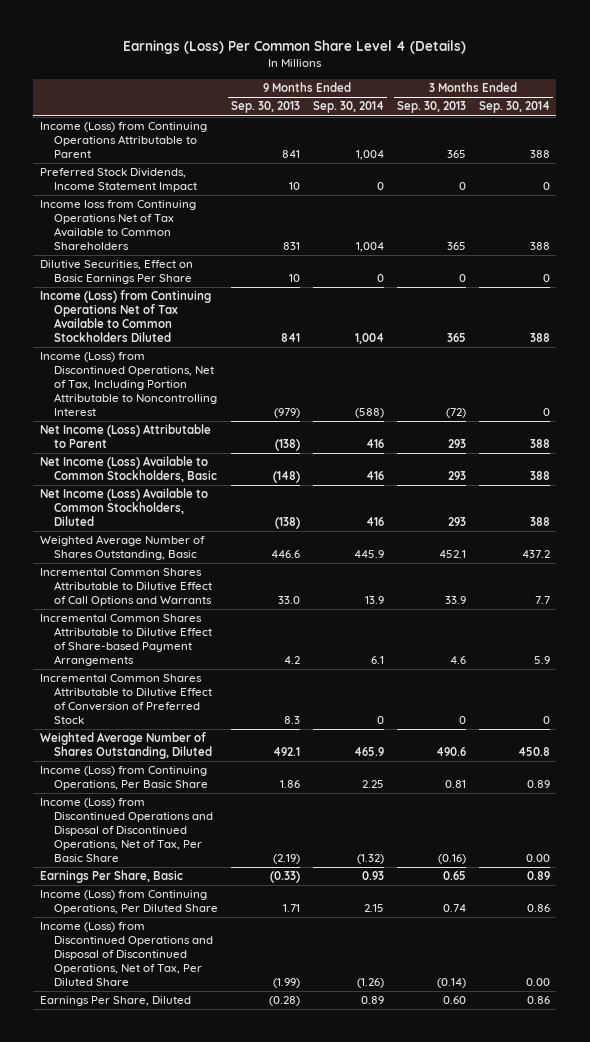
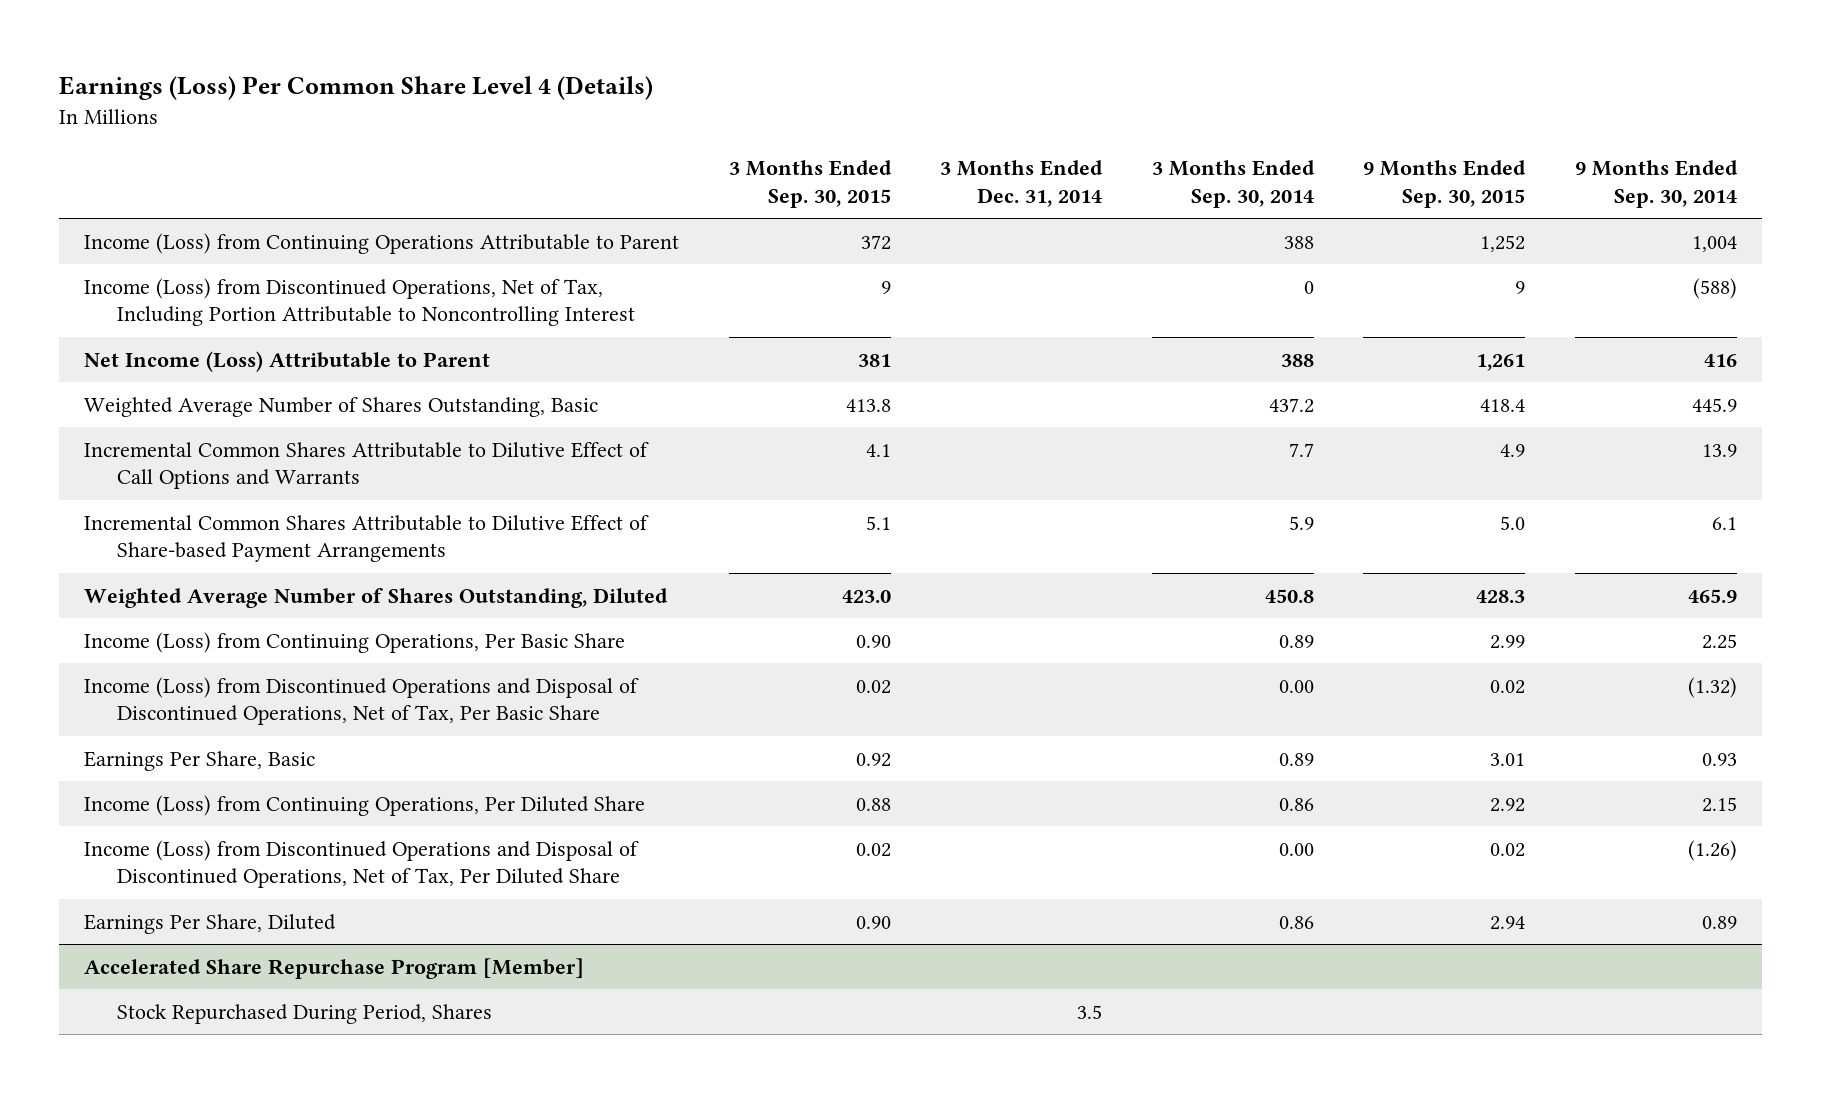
- | 9 Months Ended Sep. 30, 2013 | 9 Months Ended Sep. 30, 2014 | 3 Months Ended Sep. 30, 2013 | 3 Months Ended Sep. 30, 2014
+ | 3 Months Ended Sep. 30, 2015 | 3 Months Ended Dec. 31, 2014 | 3 Months Ended Sep. 30, 2014 | 9 Months Ended Sep. 30, 2015 | 9 Months Ended Sep. 30, 2014
- Preferred Stock Dividends, Income Statement Impact | 10 | 0 | 0 | 0
- Income loss from Continuing Operations Net of Tax Available to Common Shareholders | 831 | 1,004 | 365 | 388
- Dilutive Securities, Effect on Basic Earnings Per Share | 10 | 0 | 0 | 0
- Income (Loss) from Continuing Operations Net of Tax Available to Common Stockholders Diluted | 841 | 1,004 | 365 | 388
- Net Income (Loss) Available to Common Stockholders, Basic | (148) | 416 | 293 | 388
- Net Income (Loss) Available to Common Stockholders, Diluted | (138) | 416 | 293 | 388
- Incremental Common Shares Attributable to Dilutive Effect of Conversion of Preferred Stock | 8.3 | 0 | 0 | 0
+ Accelerated Share Repurchase Program [Member]
+ Stock Repurchased During Period, Shares | | 3.5 | | |

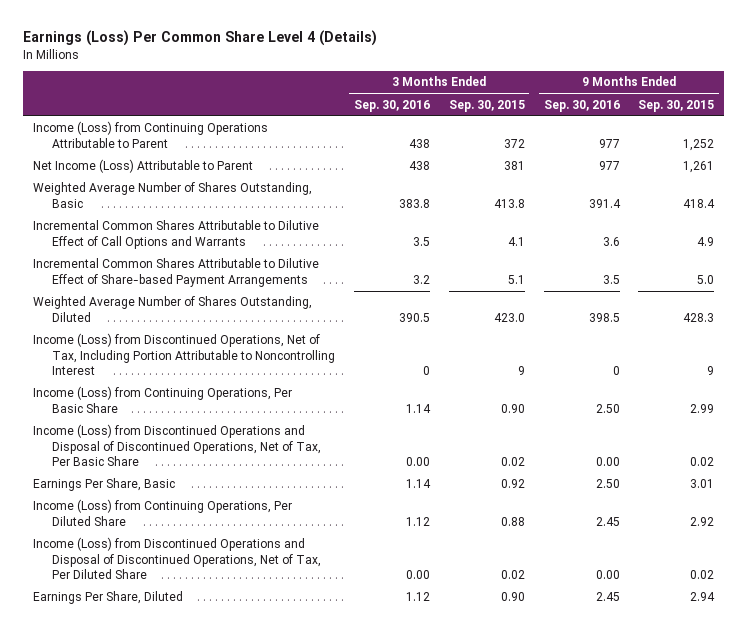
- | 3 Months Ended Sep. 30, 2015 | 3 Months Ended Dec. 31, 2014 | 3 Months Ended Sep. 30, 2014 | 9 Months Ended Sep. 30, 2015 | 9 Months Ended Sep. 30, 2014
+ | 3 Months Ended Sep. 30, 2016 | 3 Months Ended Sep. 30, 2015 | 9 Months Ended Sep. 30, 2016 | 9 Months Ended Sep. 30, 2015
moved down: Income (Loss) from Discontinued Operations, Net of Tax, Including Portion Attributable to Noncontrolling Interest | 0 | 9 | 0 | 9
- Accelerated Share Repurchase Program [Member]
- Stock Repurchased During Period, Shares | | 3.5 | | |

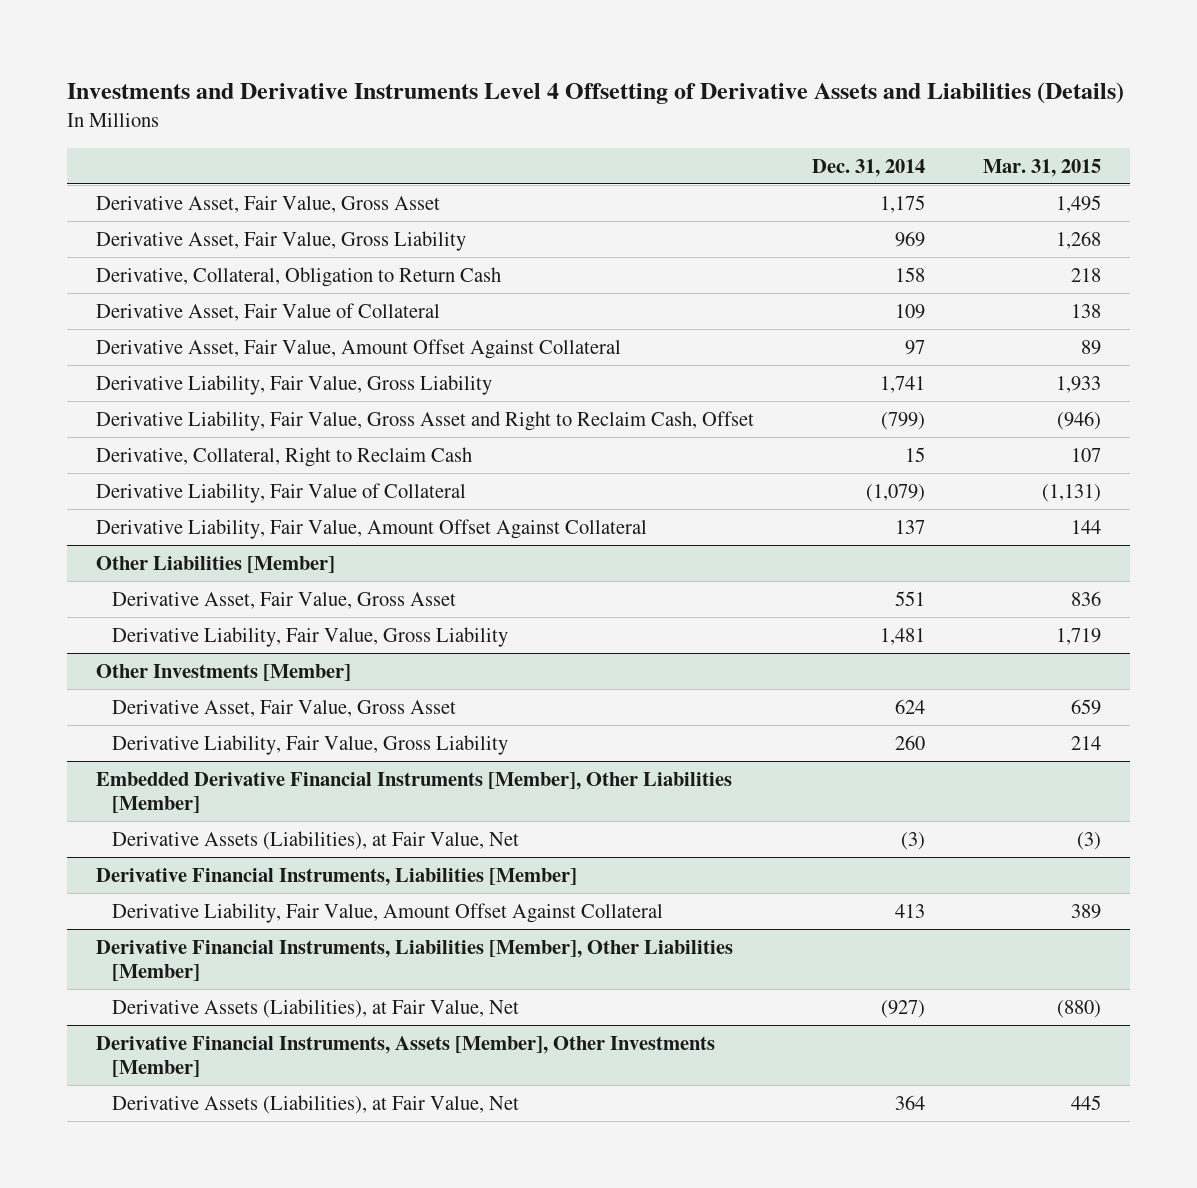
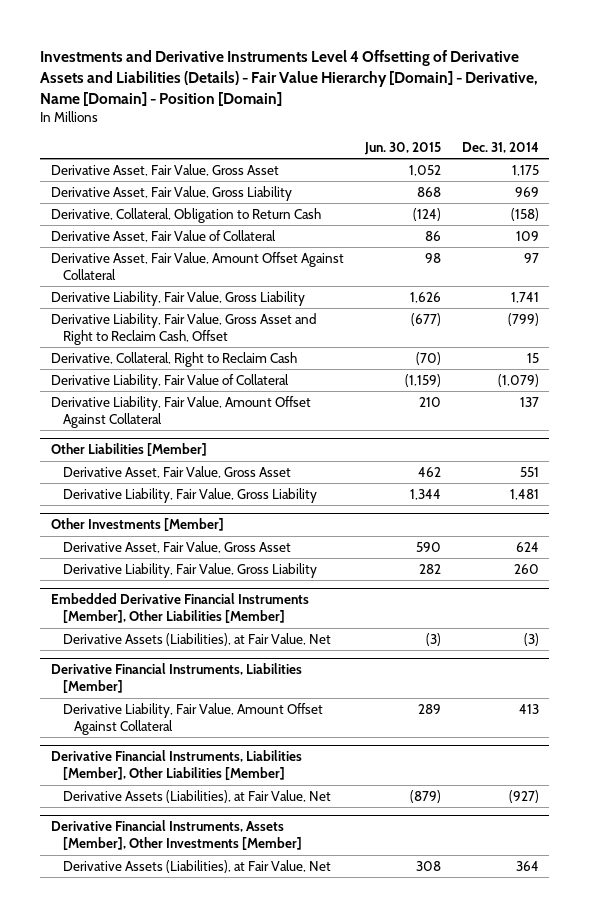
- Investments and Derivative Instruments Level 4 Offsetting of Derivative Assets and Liabilities (Details)
+ Investments and Derivative Instruments Level 4 Offsetting of Derivative Assets and Liabilities (Details) - Fair Value Hierarchy [Domain] - Derivative, Name [Domain] - Position [Domain]
- | Dec. 31, 2014 | Mar. 31, 2015
+ | Jun. 30, 2015 | Dec. 31, 2014
- Derivative, Collateral, Obligation to Return Cash | 158 | 218
+ Derivative, Collateral, Obligation to Return Cash | (124) | (158)

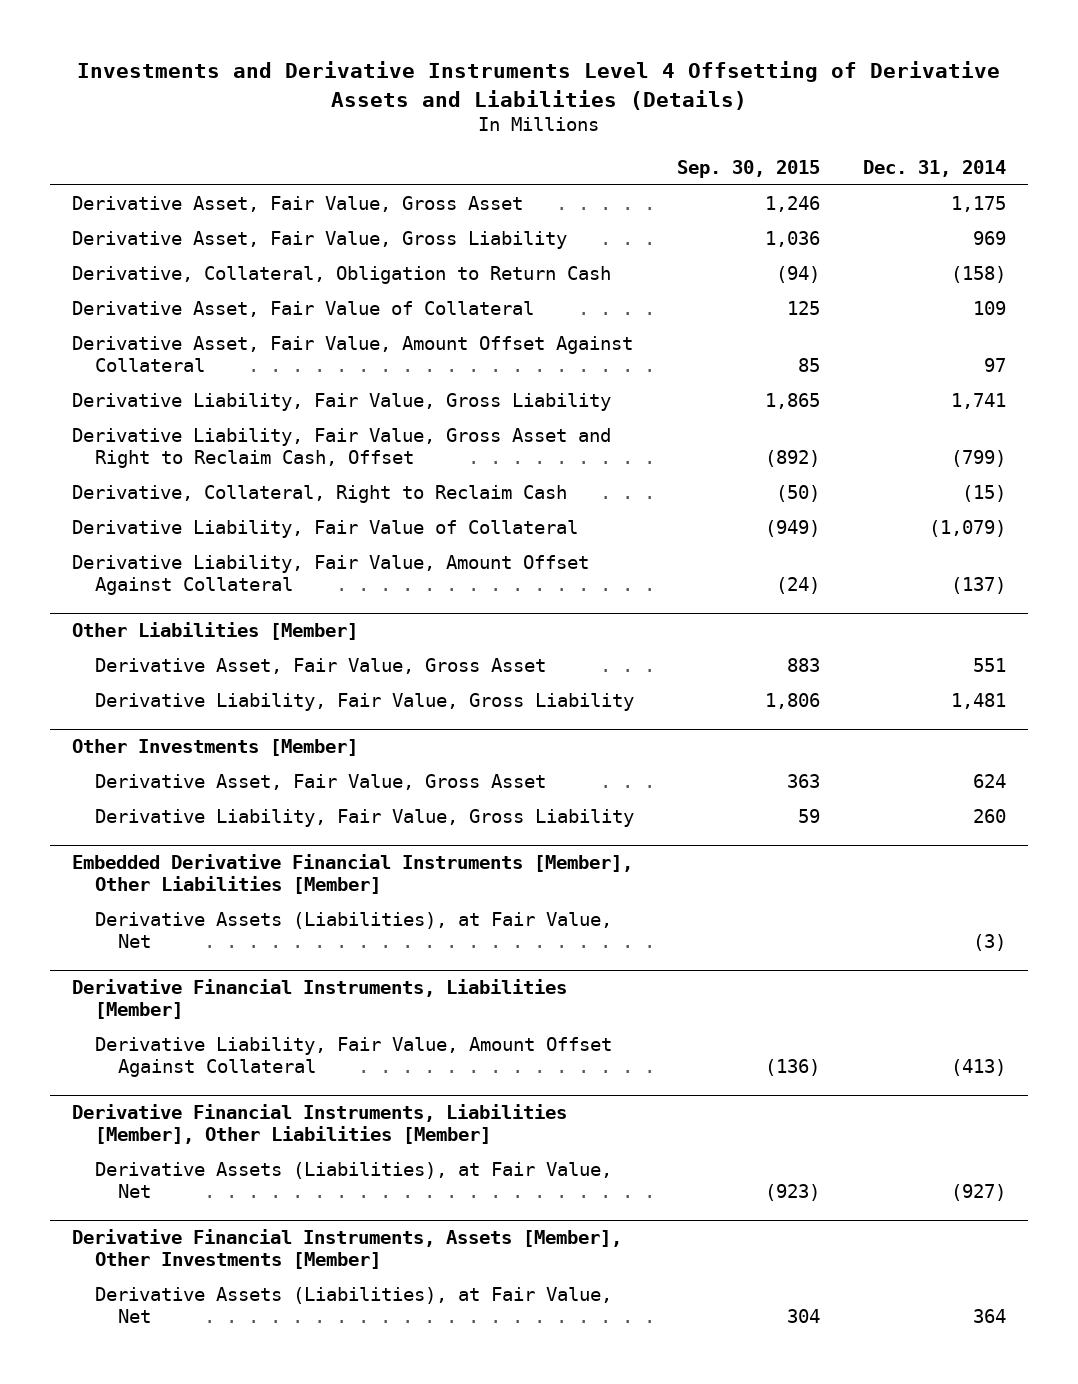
- Investments and Derivative Instruments Level 4 Offsetting of Derivative Assets and Liabilities (Details) - Fair Value Hierarchy [Domain] - Derivative, Name [Domain] - Position [Domain]
+ Investments and Derivative Instruments Level 4 Offsetting of Derivative Assets and Liabilities (Details)
- | Jun. 30, 2015 | Dec. 31, 2014
+ | Sep. 30, 2015 | Dec. 31, 2014
- Derivative, Collateral, Right to Reclaim Cash | (70) | 15
+ Derivative, Collateral, Right to Reclaim Cash | (50) | (15)
- Derivative Liability, Fair Value, Amount Offset Against Collateral | 210 | 137
+ Derivative Liability, Fair Value, Amount Offset Against Collateral | (24) | (137)
@ Derivative Financial Instruments, Liabilities [Member]
- Derivative Liability, Fair Value, Amount Offset Against Collateral | 289 | 413
+ Derivative Liability, Fair Value, Amount Offset Against Collateral | (136) | (413)

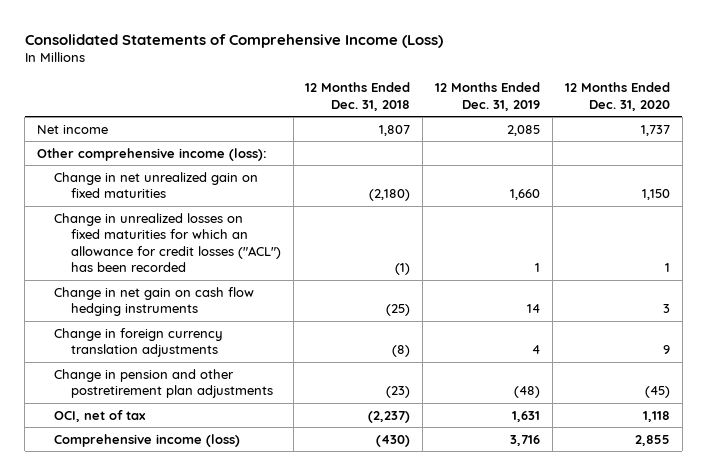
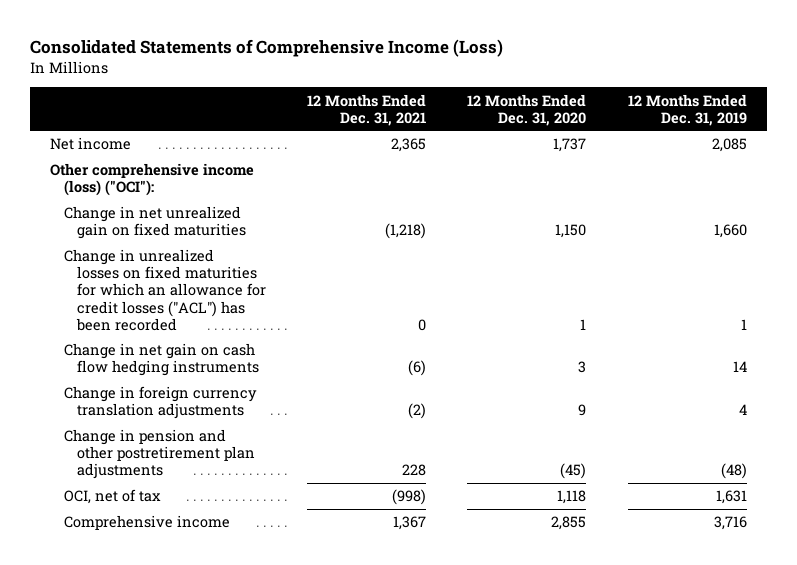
- | 12 Months Ended Dec. 31, 2018 | 12 Months Ended Dec. 31, 2019 | 12 Months Ended Dec. 31, 2020
+ | 12 Months Ended Dec. 31, 2021 | 12 Months Ended Dec. 31, 2020 | 12 Months Ended Dec. 31, 2019
- Other comprehensive income (loss):
+ Other comprehensive income (loss) ("OCI"):
- Comprehensive income (loss) | (430) | 3,716 | 2,855
+ Comprehensive income | 1,367 | 2,855 | 3,716

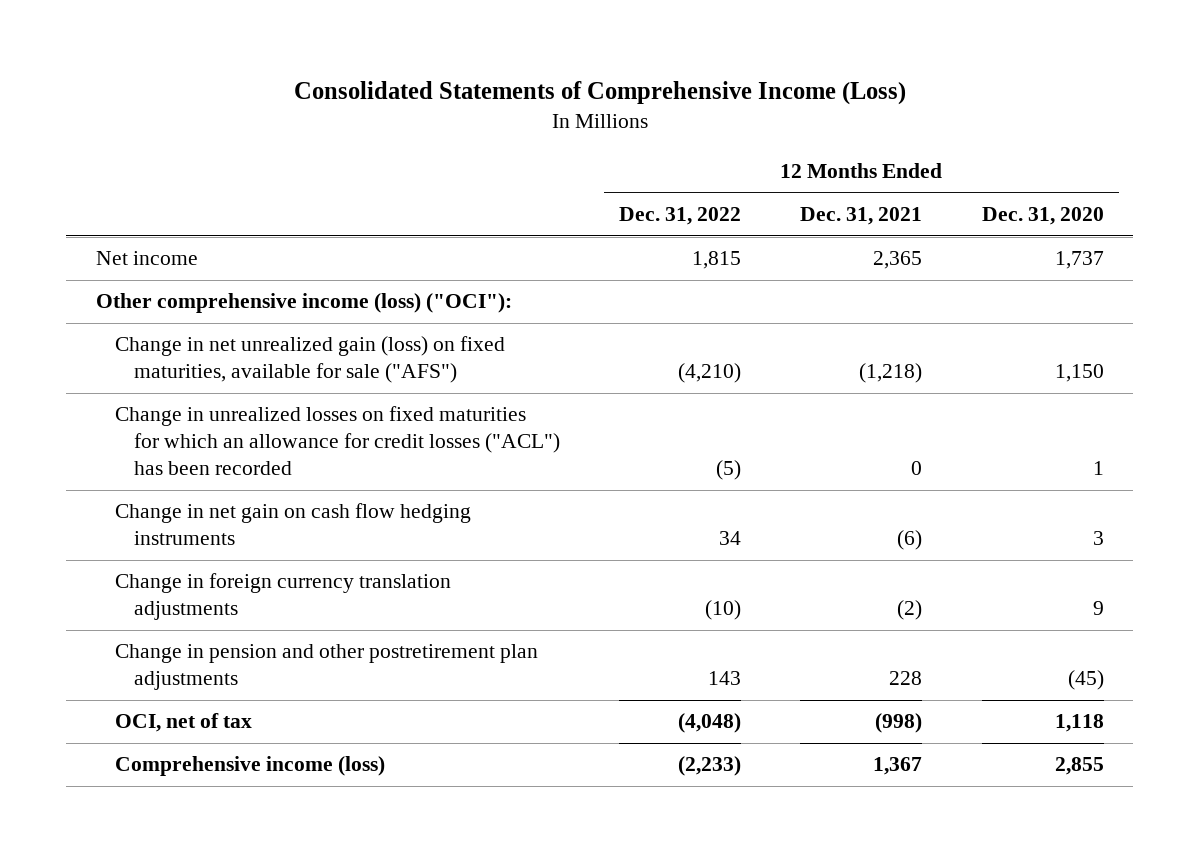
- | 12 Months Ended Dec. 31, 2021 | 12 Months Ended Dec. 31, 2020 | 12 Months Ended Dec. 31, 2019
+ | 12 Months Ended Dec. 31, 2022 | 12 Months Ended Dec. 31, 2021 | 12 Months Ended Dec. 31, 2020
- Change in net unrealized gain on fixed maturities | (1,218) | 1,150 | 1,660
+ Change in net unrealized gain (loss) on fixed maturities, available for sale ("AFS") | (4,210) | (1,218) | 1,150
- Comprehensive income | 1,367 | 2,855 | 3,716
+ Comprehensive income (loss) | (2,233) | 1,367 | 2,855

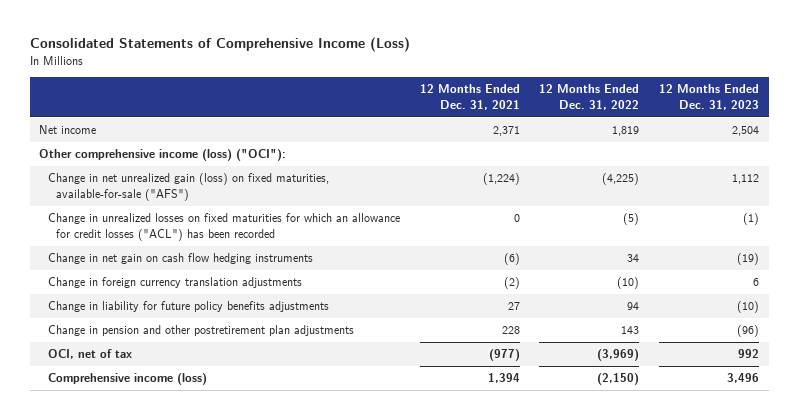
- | 12 Months Ended Dec. 31, 2022 | 12 Months Ended Dec. 31, 2021 | 12 Months Ended Dec. 31, 2020
+ | 12 Months Ended Dec. 31, 2021 | 12 Months Ended Dec. 31, 2022 | 12 Months Ended Dec. 31, 2023
- Net income | 1,815 | 2,365 | 1,737
+ Net income | 2,371 | 1,819 | 2,504
- Change in net unrealized gain (loss) on fixed maturities, available for sale ("AFS") | (4,210) | (1,218) | 1,150
+ Change in net unrealized gain (loss) on fixed maturities, available-for-sale ("AFS") | (1,224) | (4,225) | 1,112
+ Change in liability for future policy benefits adjustments | 27 | 94 | (10)
- OCI, net of tax | (4,048) | (998) | 1,118
- Comprehensive income (loss) | (2,233) | 1,367 | 2,855
+ OCI, net of tax | (977) | (3,969) | 992
+ Comprehensive income (loss) | 1,394 | (2,150) | 3,496

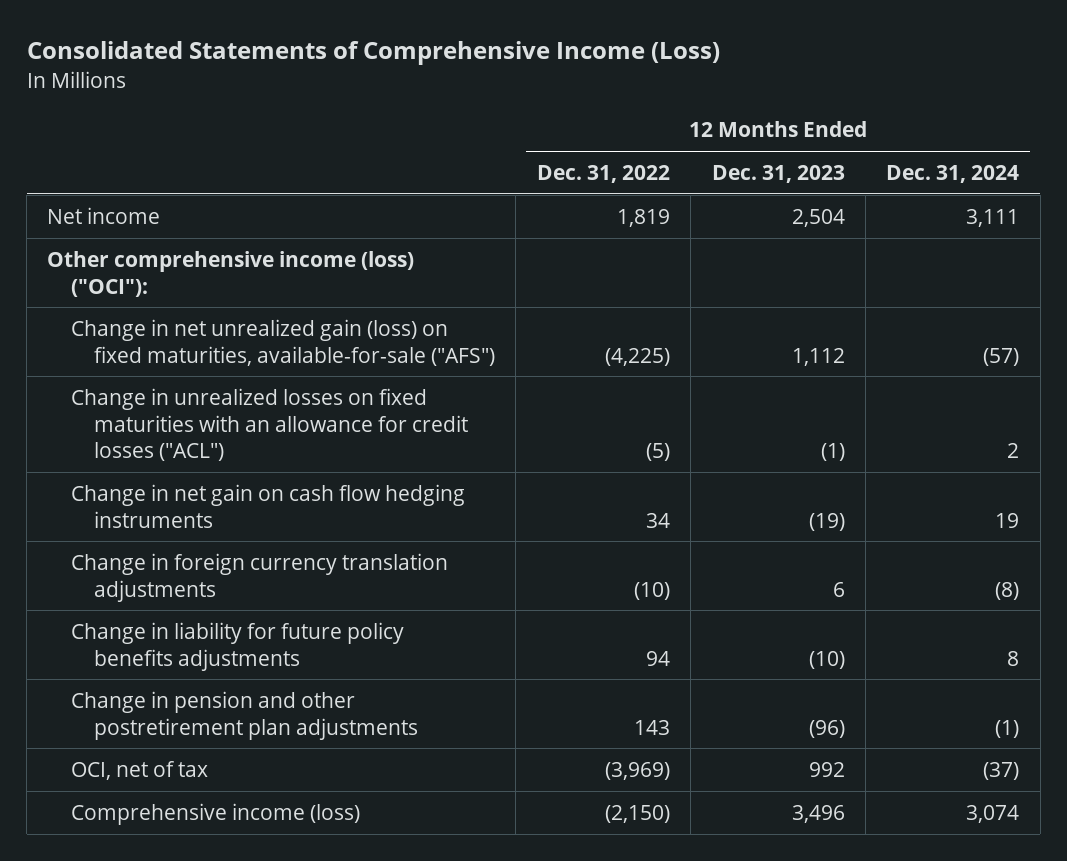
- | 12 Months Ended Dec. 31, 2021 | 12 Months Ended Dec. 31, 2022 | 12 Months Ended Dec. 31, 2023
+ | 12 Months Ended Dec. 31, 2022 | 12 Months Ended Dec. 31, 2023 | 12 Months Ended Dec. 31, 2024
- Change in unrealized losses on fixed maturities for which an allowance for credit losses ("ACL") has been recorded | 0 | (5) | (1)
+ Change in unrealized losses on fixed maturities with an allowance for credit losses ("ACL") | (5) | (1) | 2

